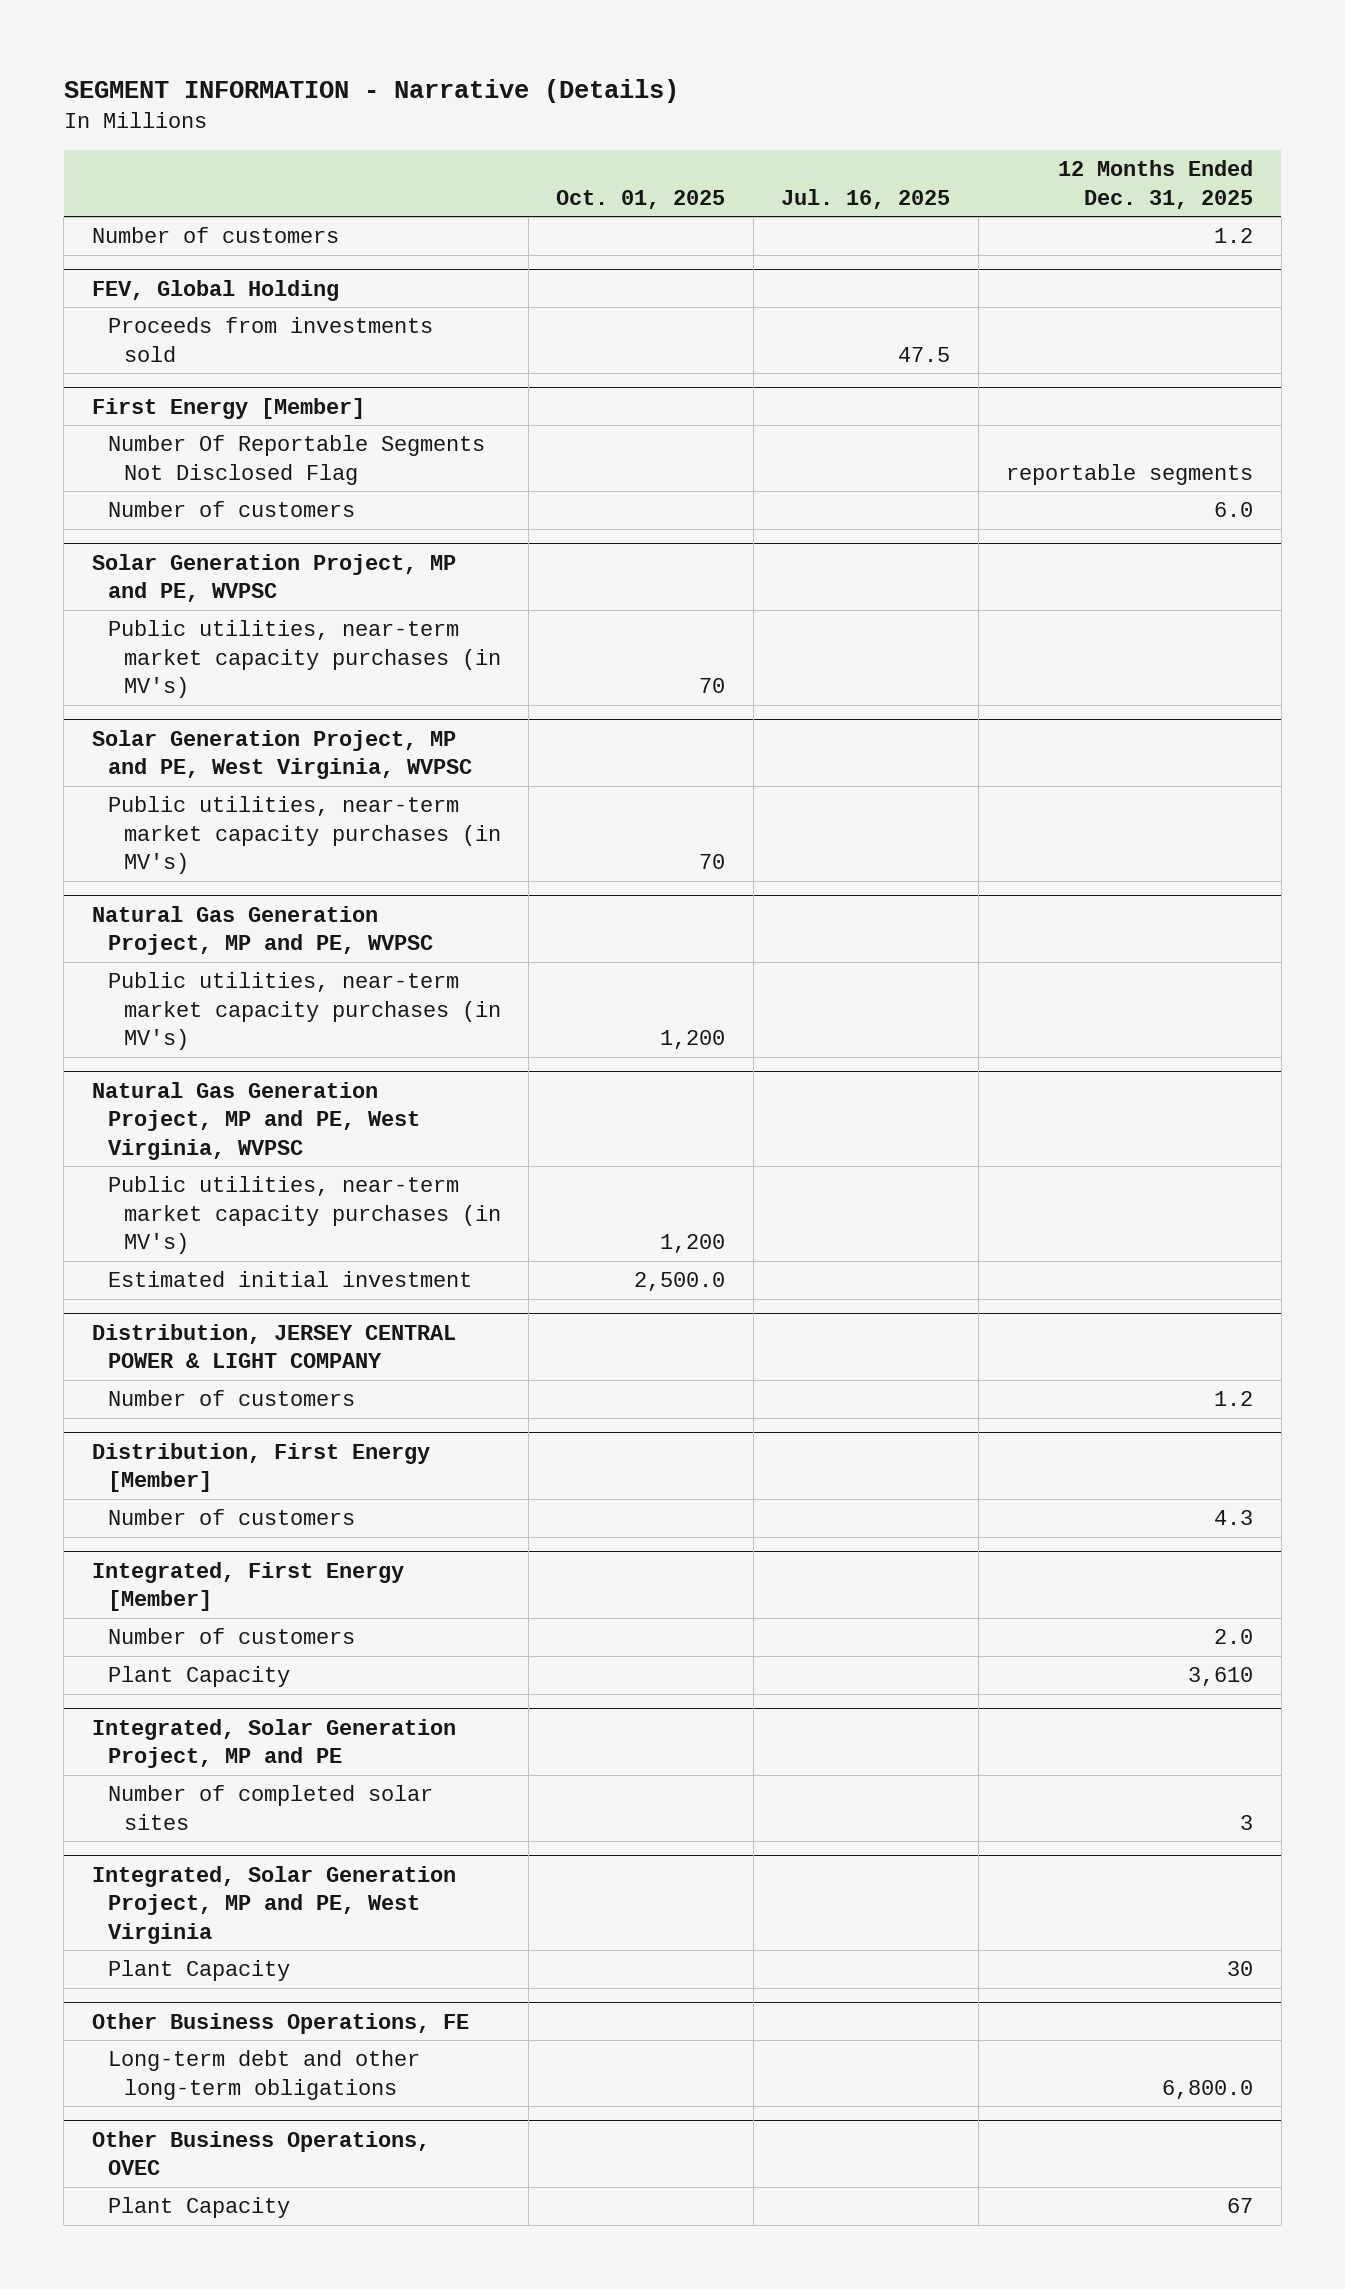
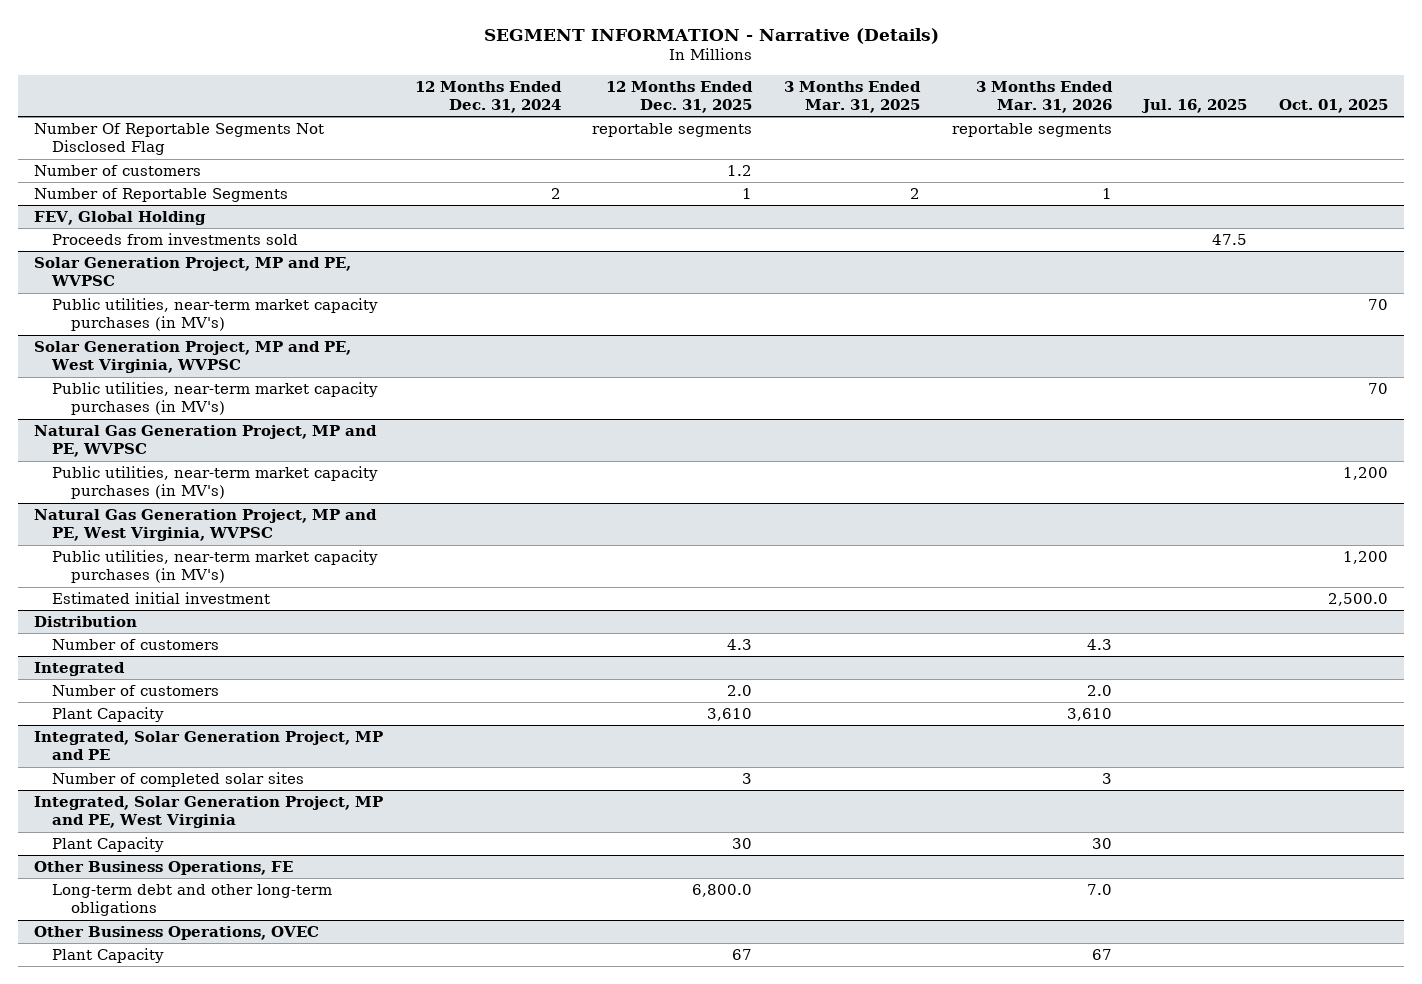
- | Oct. 01, 2025 | Jul. 16, 2025 | 12 Months Ended Dec. 31, 2025
+ | 12 Months Ended Dec. 31, 2024 | 12 Months Ended Dec. 31, 2025 | 3 Months Ended Mar. 31, 2025 | 3 Months Ended Mar. 31, 2026 | Jul. 16, 2025 | Oct. 01, 2025
+ Number Of Reportable Segments Not Disclosed Flag | | reportable segments | | reportable segments | |
+ Number of Reportable Segments | 2 | 1 | 2 | 1 | |
- First Energy [Member]
- Number Of Reportable Segments Not Disclosed Flag | | | reportable segments
- Number of customers | | | 6.0
- Distribution, JERSEY CENTRAL POWER & LIGHT COMPANY
- Number of customers | | | 1.2
- Distribution, First Energy [Member]
+ Distribution
- Integrated, First Energy [Member]
+ Integrated

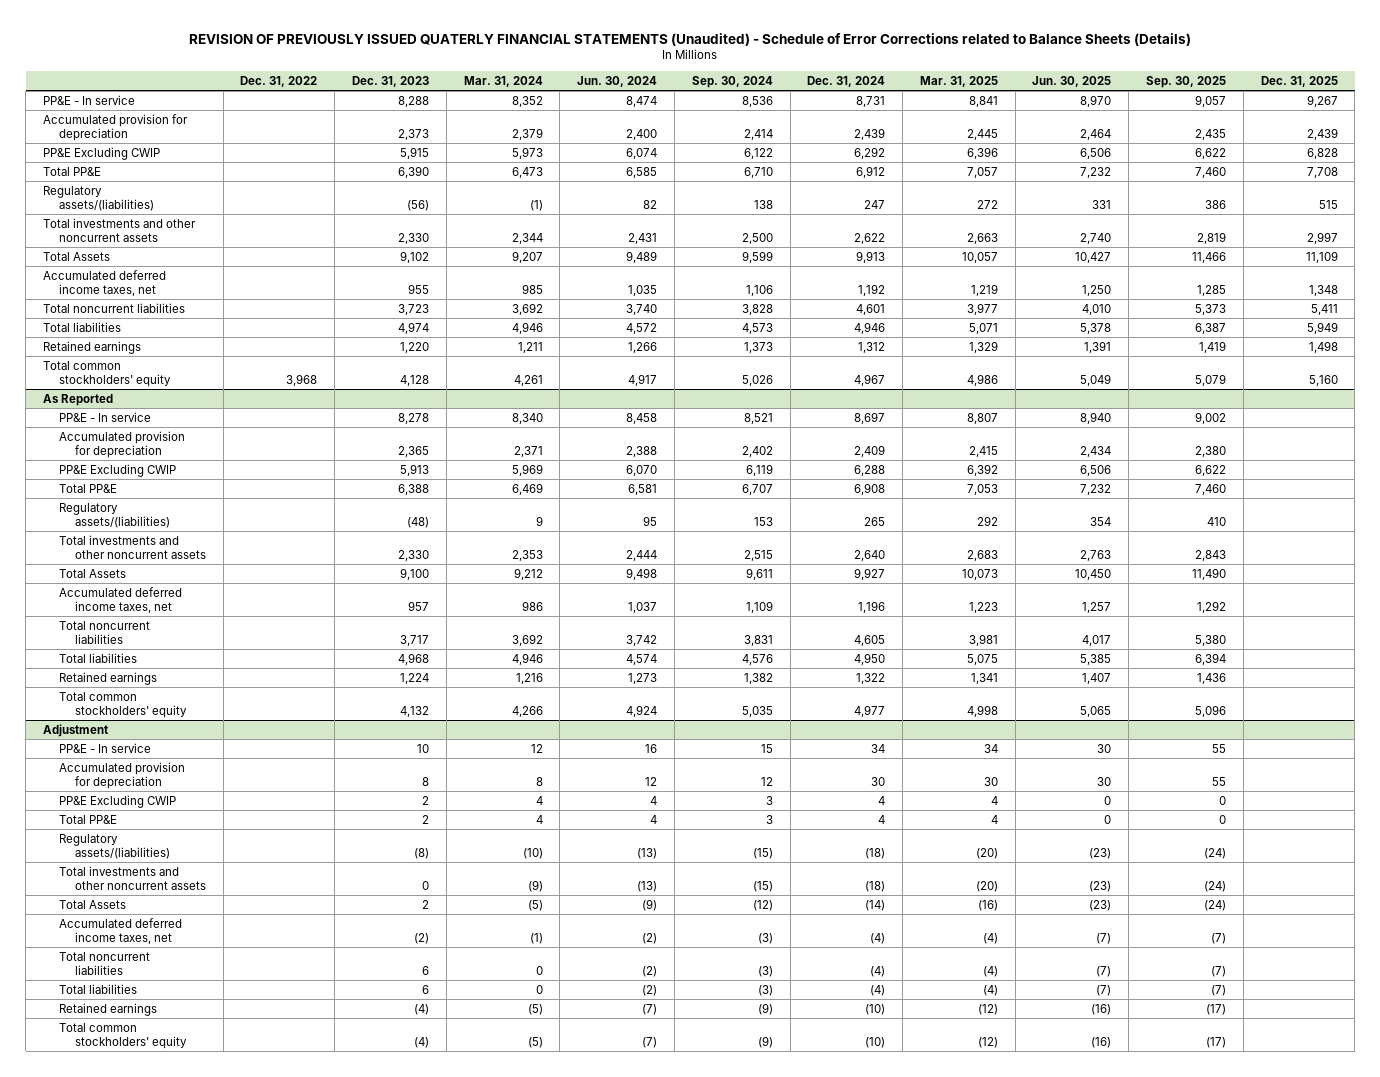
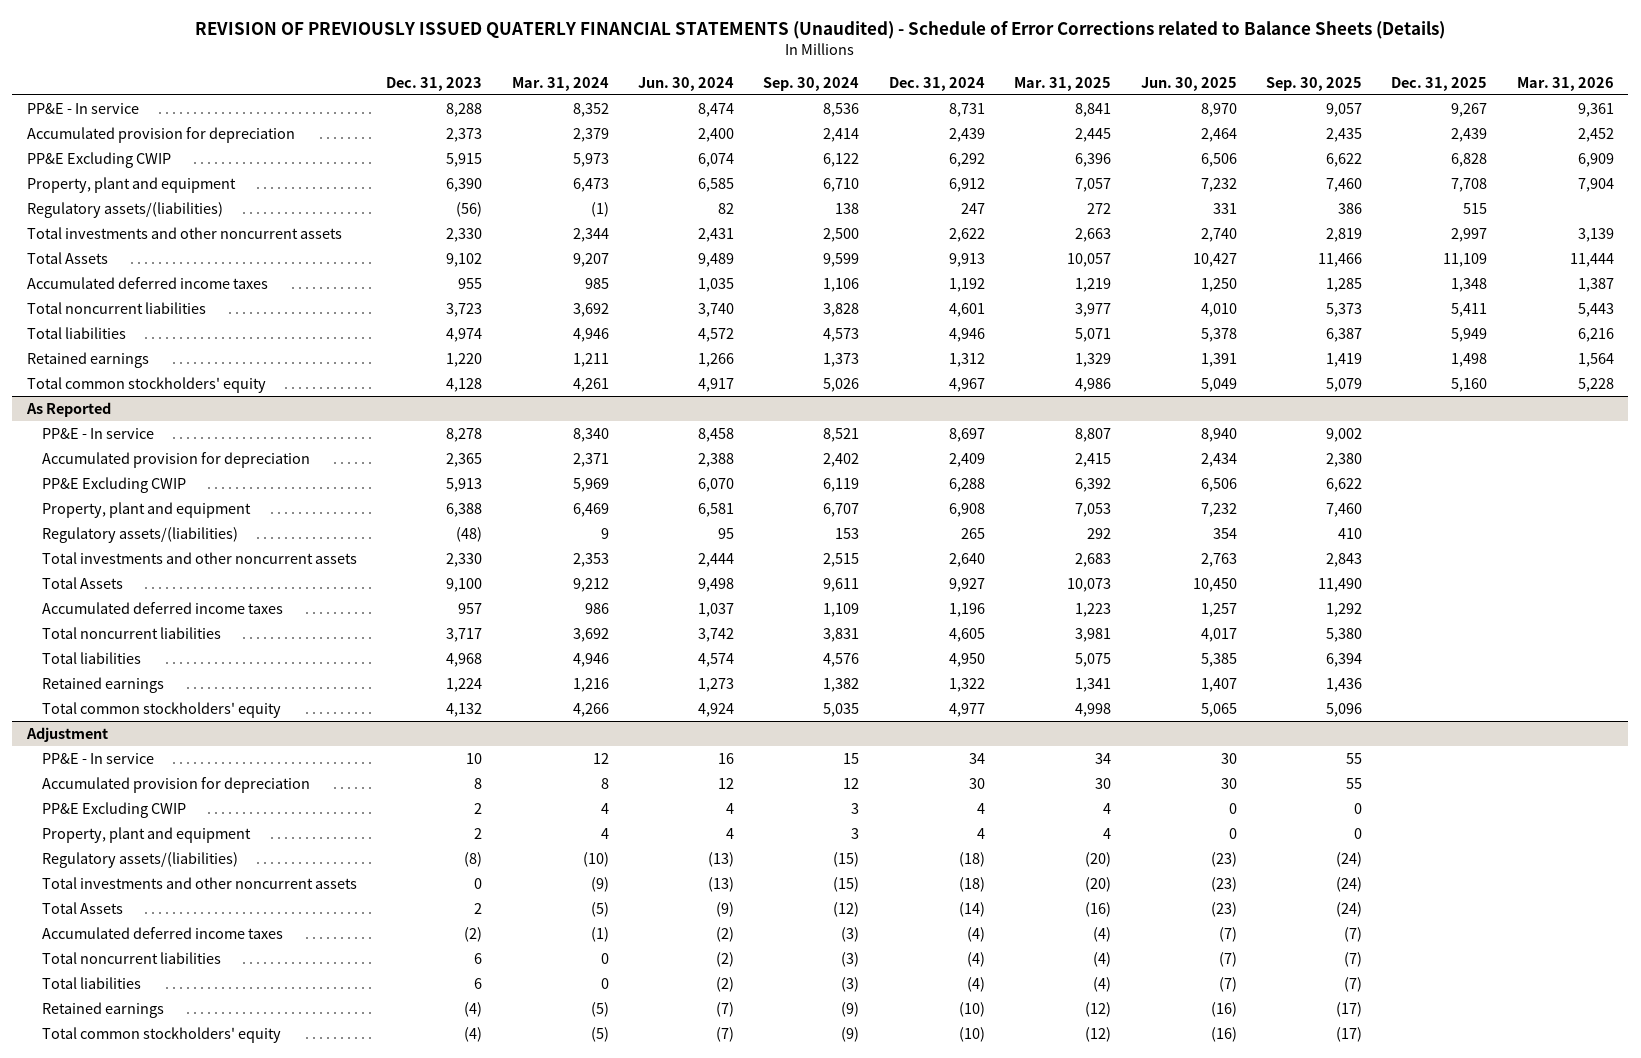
- | Dec. 31, 2022 | Dec. 31, 2023 | Mar. 31, 2024 | Jun. 30, 2024 | Sep. 30, 2024 | Dec. 31, 2024 | Mar. 31, 2025 | Jun. 30, 2025 | Sep. 30, 2025 | Dec. 31, 2025
+ | Dec. 31, 2023 | Mar. 31, 2024 | Jun. 30, 2024 | Sep. 30, 2024 | Dec. 31, 2024 | Mar. 31, 2025 | Jun. 30, 2025 | Sep. 30, 2025 | Dec. 31, 2025 | Mar. 31, 2026
- Total PP&E | | 6,390 | 6,473 | 6,585 | 6,710 | 6,912 | 7,057 | 7,232 | 7,460 | 7,708
+ Property, plant and equipment | 6,390 | 6,473 | 6,585 | 6,710 | 6,912 | 7,057 | 7,232 | 7,460 | 7,708 | 7,904
- Accumulated deferred income taxes, net | | 955 | 985 | 1,035 | 1,106 | 1,192 | 1,219 | 1,250 | 1,285 | 1,348
+ Accumulated deferred income taxes | 955 | 985 | 1,035 | 1,106 | 1,192 | 1,219 | 1,250 | 1,285 | 1,348 | 1,387
@ As Reported
- Total PP&E | | 6,388 | 6,469 | 6,581 | 6,707 | 6,908 | 7,053 | 7,232 | 7,460 |
+ Property, plant and equipment | 6,388 | 6,469 | 6,581 | 6,707 | 6,908 | 7,053 | 7,232 | 7,460 | |
- Accumulated deferred income taxes, net | | 957 | 986 | 1,037 | 1,109 | 1,196 | 1,223 | 1,257 | 1,292 |
+ Accumulated deferred income taxes | 957 | 986 | 1,037 | 1,109 | 1,196 | 1,223 | 1,257 | 1,292 | |
@ Adjustment
- Total PP&E | | 2 | 4 | 4 | 3 | 4 | 4 | 0 | 0 |
+ Property, plant and equipment | 2 | 4 | 4 | 3 | 4 | 4 | 0 | 0 | |
- Accumulated deferred income taxes, net | | (2) | (1) | (2) | (3) | (4) | (4) | (7) | (7) |
+ Accumulated deferred income taxes | (2) | (1) | (2) | (3) | (4) | (4) | (7) | (7) | |

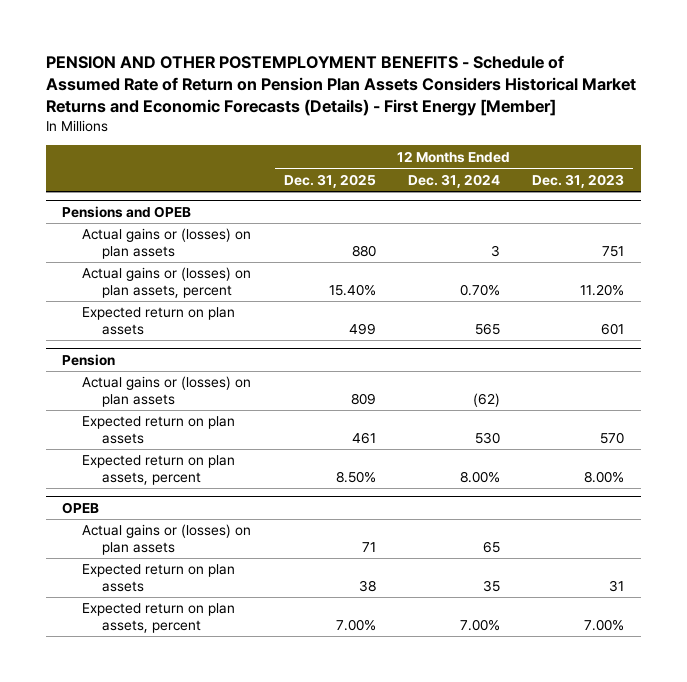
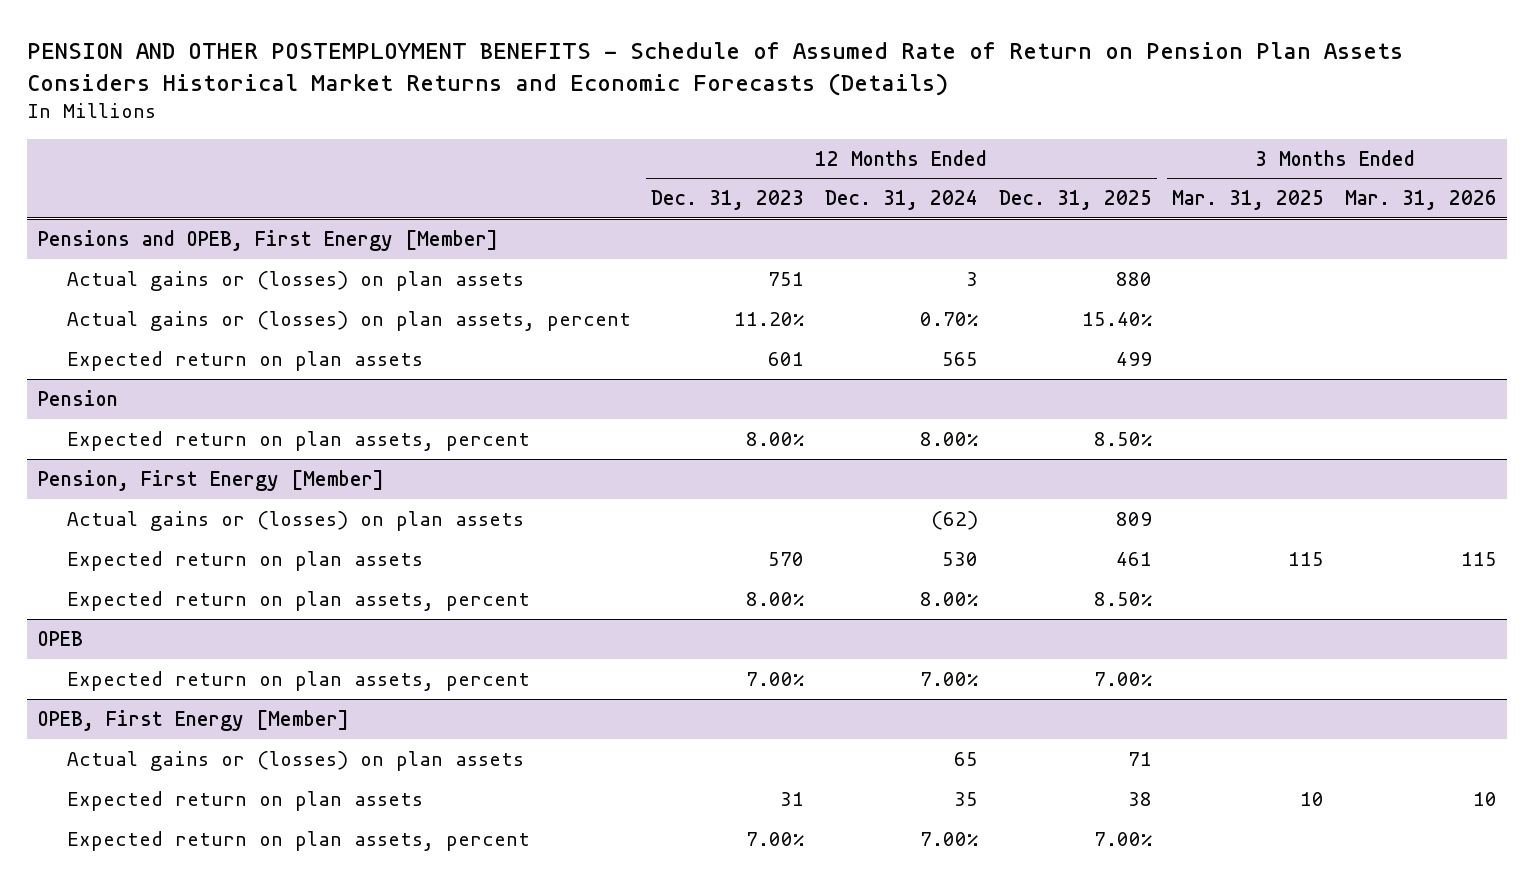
- PENSION AND OTHER POSTEMPLOYMENT BENEFITS - Schedule of Assumed Rate of Return on Pension Plan Assets Considers Historical Market Returns and Economic Forecasts (Details) - First Energy [Member]
+ PENSION AND OTHER POSTEMPLOYMENT BENEFITS - Schedule of Assumed Rate of Return on Pension Plan Assets Considers Historical Market Returns and Economic Forecasts (Details)
- | 12 Months Ended Dec. 31, 2025 | 12 Months Ended Dec. 31, 2024 | 12 Months Ended Dec. 31, 2023
+ | 12 Months Ended Dec. 31, 2023 | 12 Months Ended Dec. 31, 2024 | 12 Months Ended Dec. 31, 2025 | 3 Months Ended Mar. 31, 2025 | 3 Months Ended Mar. 31, 2026
- Pensions and OPEB
+ Pensions and OPEB, First Energy [Member]
@ Pension
+ Expected return on plan assets, percent | 8.00% | 8.00% | 8.50% | |
+ Pension, First Energy [Member]
@ OPEB
+ Expected return on plan assets, percent | 7.00% | 7.00% | 7.00% | |
+ OPEB, First Energy [Member]

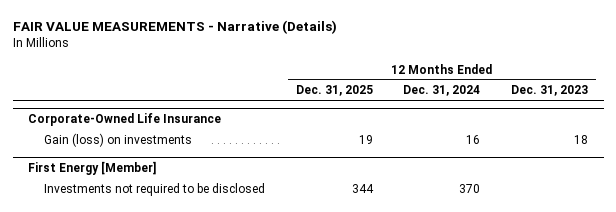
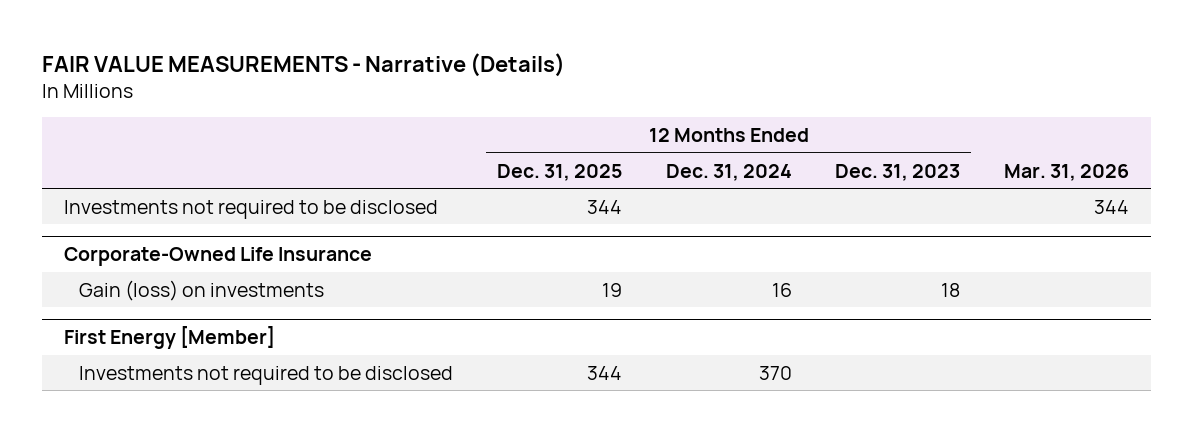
- | 12 Months Ended Dec. 31, 2025 | 12 Months Ended Dec. 31, 2024 | 12 Months Ended Dec. 31, 2023
+ | 12 Months Ended Dec. 31, 2025 | 12 Months Ended Dec. 31, 2024 | 12 Months Ended Dec. 31, 2023 | Mar. 31, 2026
+ Investments not required to be disclosed | 344 | | | 344

